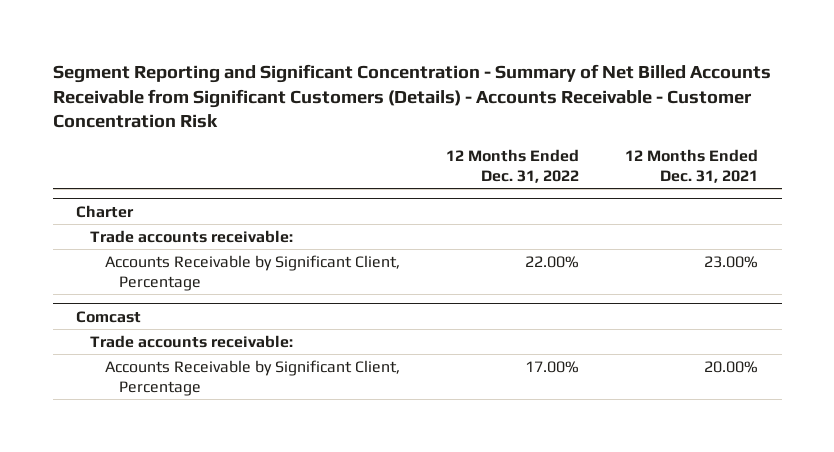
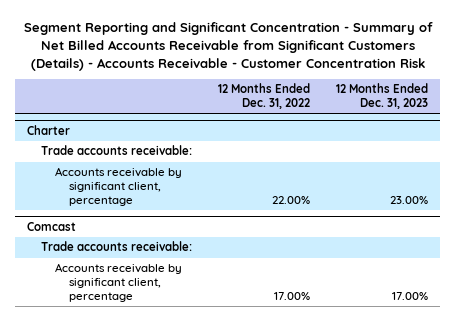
- | 12 Months Ended Dec. 31, 2022 | 12 Months Ended Dec. 31, 2021
+ | 12 Months Ended Dec. 31, 2022 | 12 Months Ended Dec. 31, 2023
@ Charter
- Accounts Receivable by Significant Client, Percentage | 22.00% | 23.00%
+ Accounts receivable by significant client, percentage | 22.00% | 23.00%
@ Comcast
- Accounts Receivable by Significant Client, Percentage | 17.00% | 20.00%
+ Accounts receivable by significant client, percentage | 17.00% | 17.00%

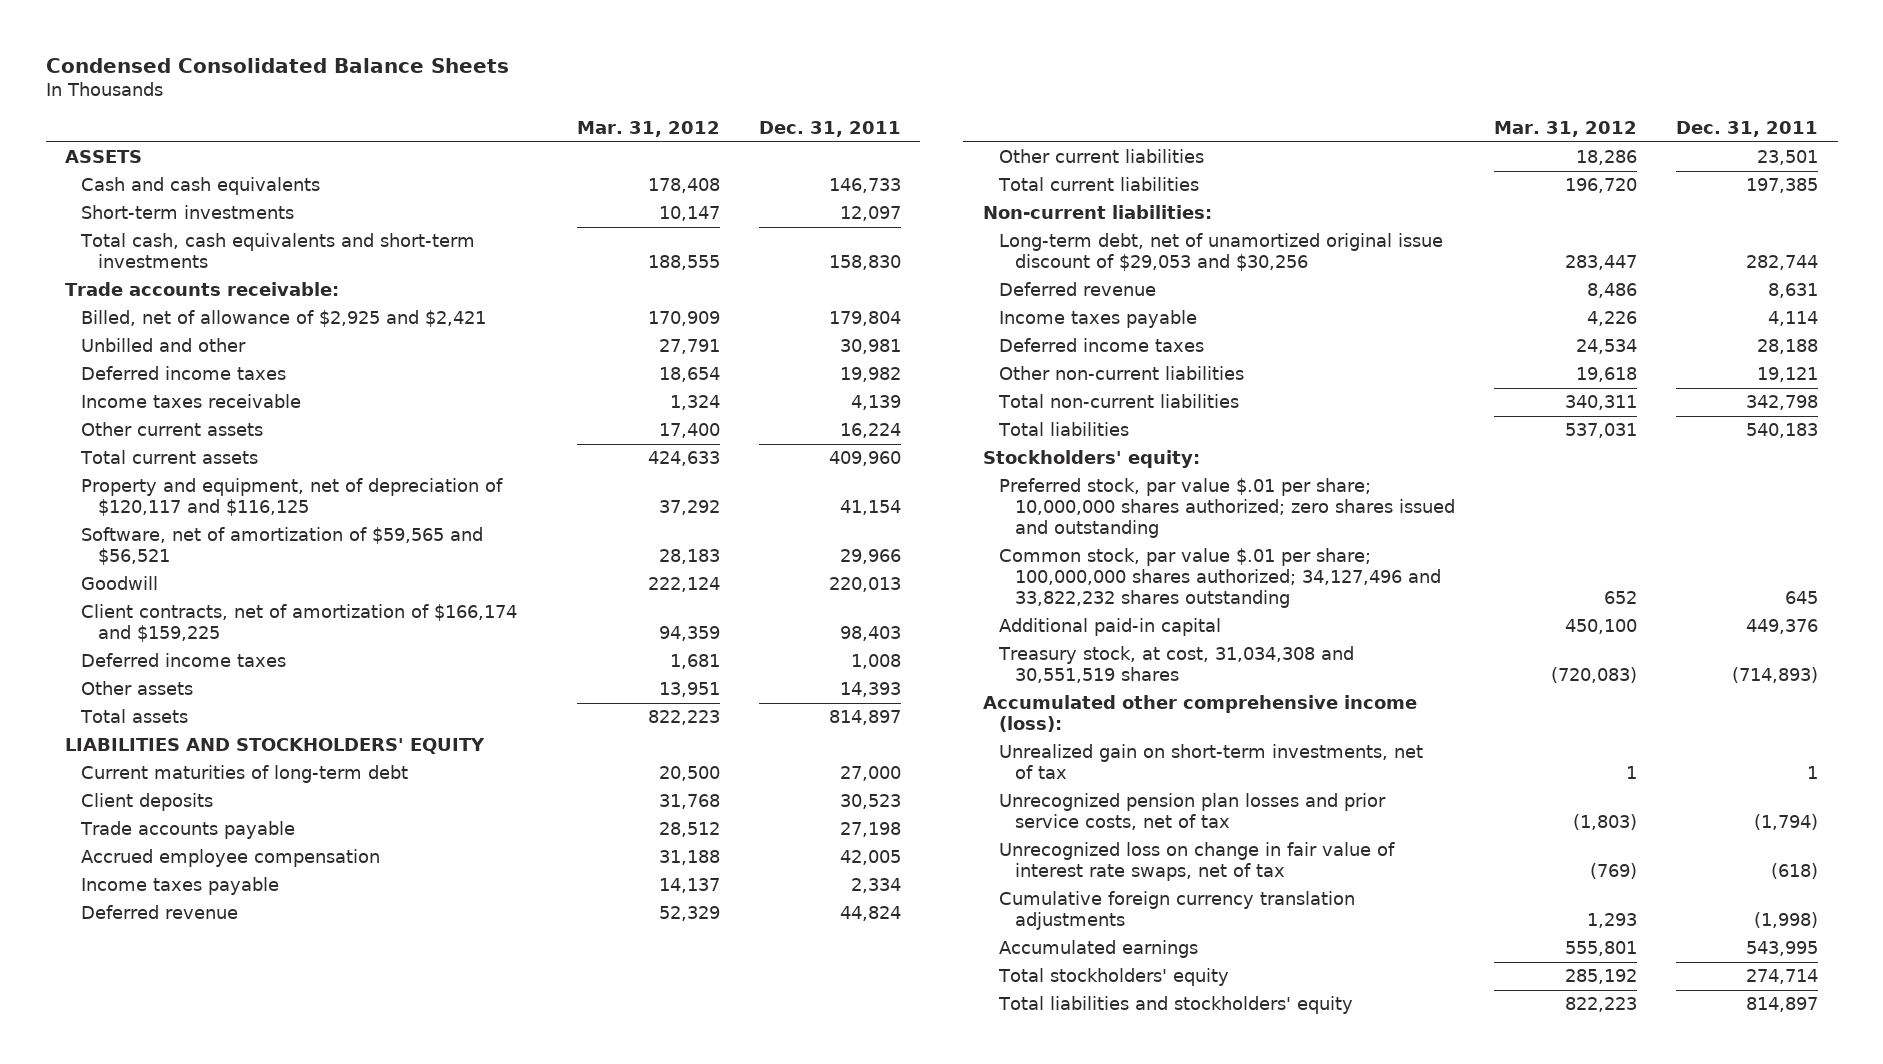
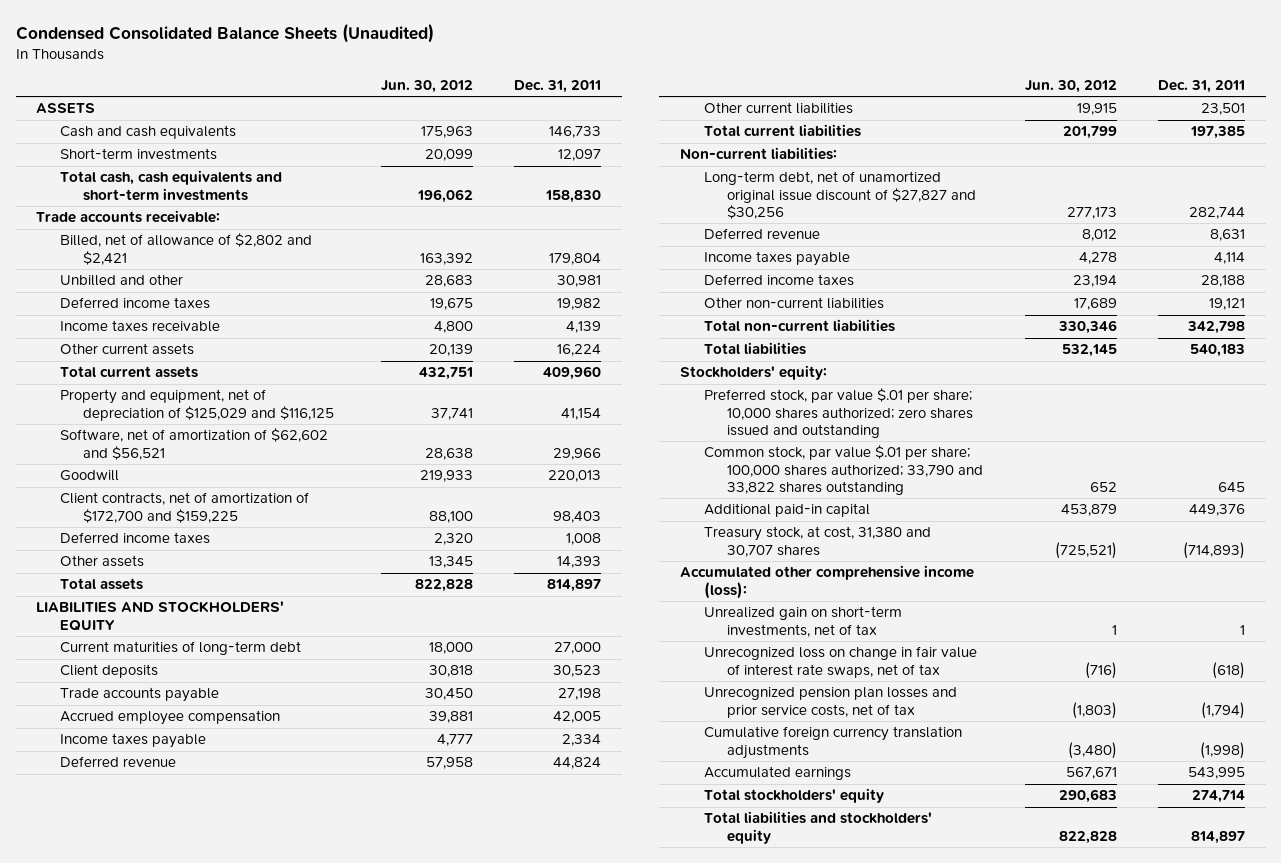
- Condensed Consolidated Balance Sheets
+ Condensed Consolidated Balance Sheets (Unaudited)
- | Mar. 31, 2012 | Dec. 31, 2011
+ | Jun. 30, 2012 | Dec. 31, 2011
- Billed, net of allowance of $2,925 and $2,421 | 170,909 | 179,804
+ Billed, net of allowance of $2,802 and $2,421 | 163,392 | 179,804
- Property and equipment, net of depreciation of $120,117 and $116,125 | 37,292 | 41,154
- Software, net of amortization of $59,565 and $56,521 | 28,183 | 29,966
+ Property and equipment, net of depreciation of $125,029 and $116,125 | 37,741 | 41,154
+ Software, net of amortization of $62,602 and $56,521 | 28,638 | 29,966
- Client contracts, net of amortization of $166,174 and $159,225 | 94,359 | 98,403
+ Client contracts, net of amortization of $172,700 and $159,225 | 88,100 | 98,403
- Long-term debt, net of unamortized original issue discount of $29,053 and $30,256 | 283,447 | 282,744
+ Long-term debt, net of unamortized original issue discount of $27,827 and $30,256 | 277,173 | 282,744
- Preferred stock, par value $.01 per share; 10,000,000 shares authorized; zero shares issued and outstanding
- Common stock, par value $.01 per share; 100,000,000 shares authorized; 34,127,496 and 33,822,232 shares outstanding | 652 | 645
+ Preferred stock, par value $.01 per share; 10,000 shares authorized; zero shares issued and outstanding
+ Common stock, par value $.01 per share; 100,000 shares authorized; 33,790 and 33,822 shares outstanding | 652 | 645
- Treasury stock, at cost, 31,034,308 and 30,551,519 shares | (720,083) | (714,893)
+ Treasury stock, at cost, 31,380 and 30,707 shares | (725,521) | (714,893)
moved down: Unrecognized pension plan losses and prior service costs, net of tax | (1,803) | (1,794)

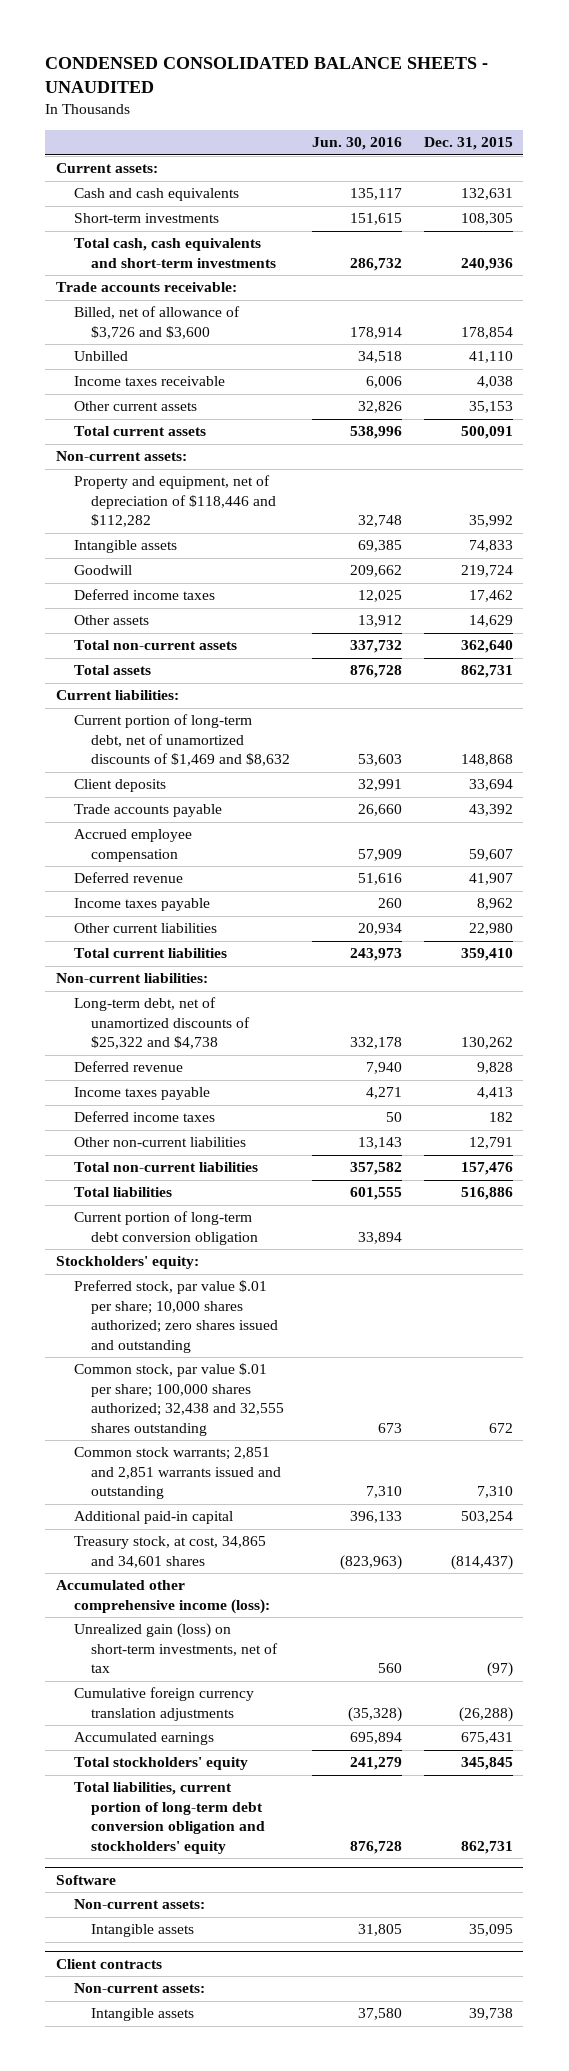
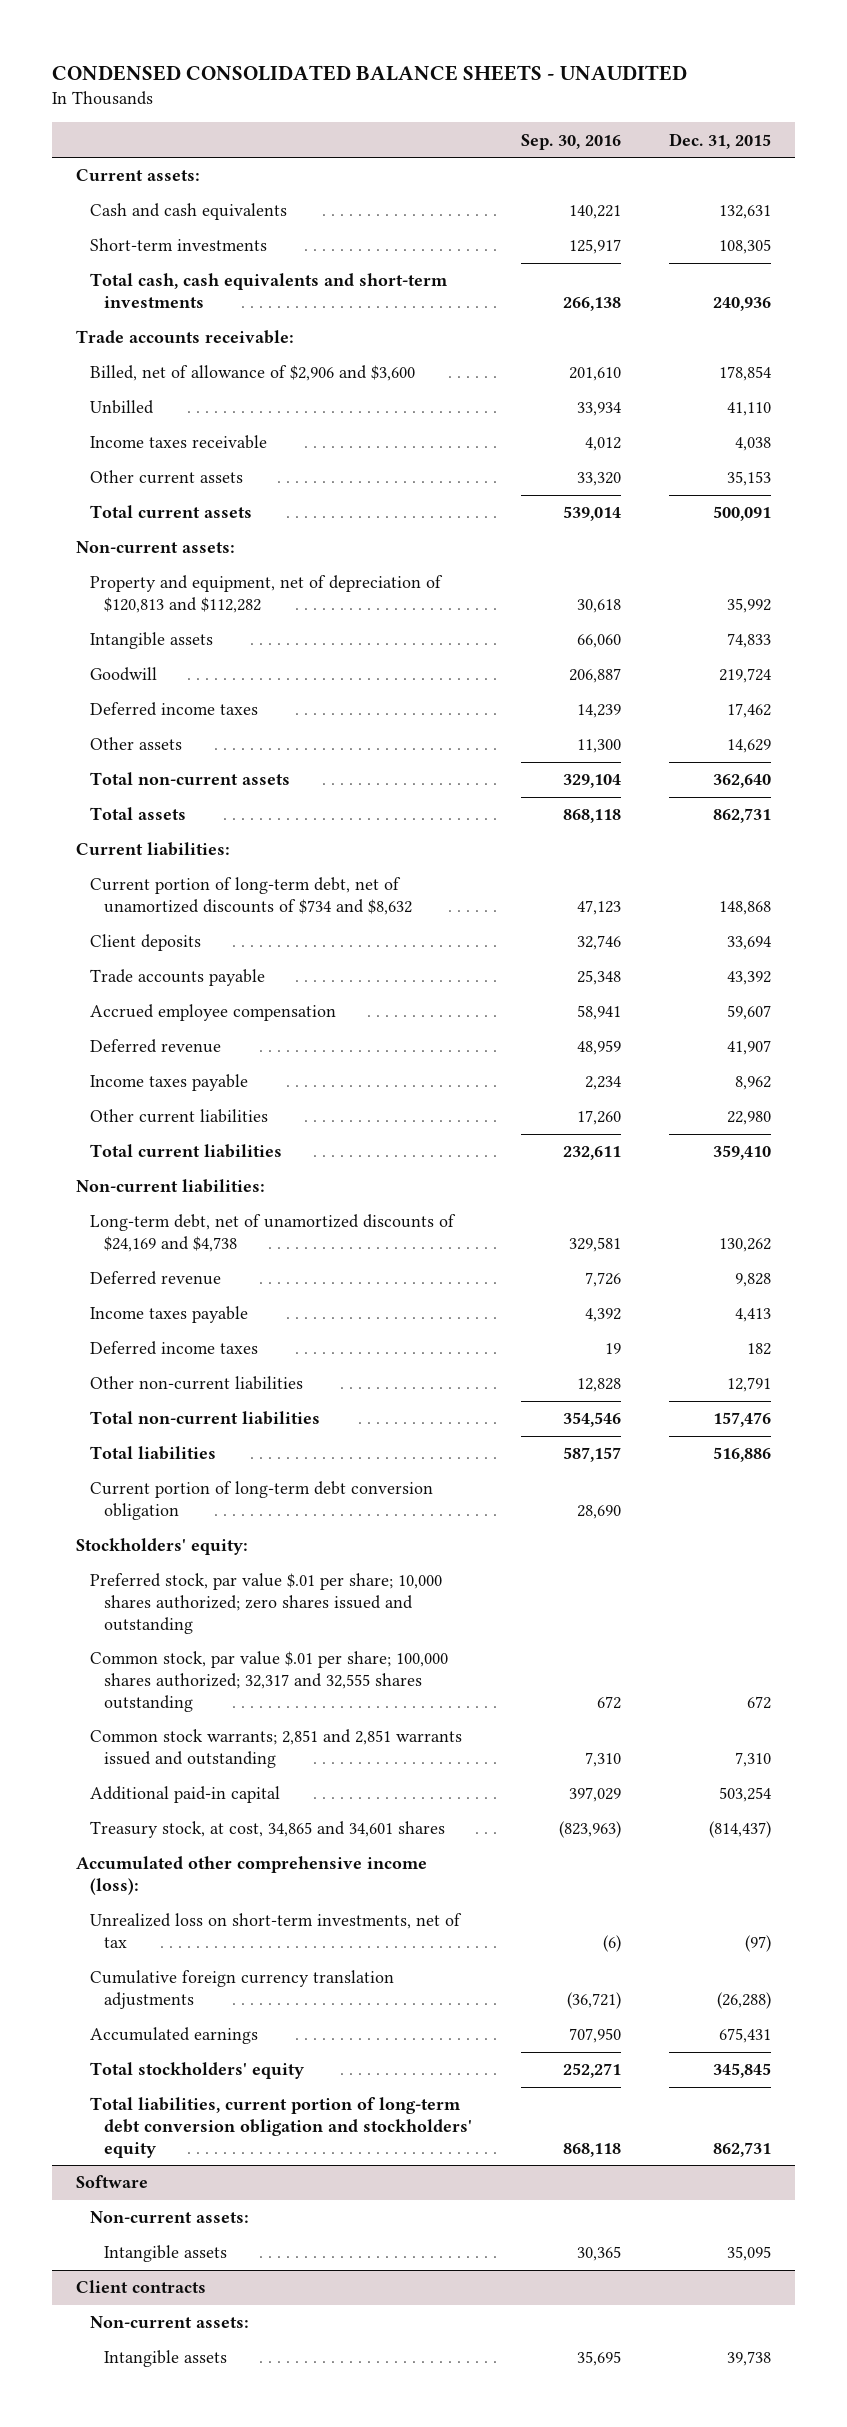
- | Jun. 30, 2016 | Dec. 31, 2015
+ | Sep. 30, 2016 | Dec. 31, 2015
- Billed, net of allowance of $3,726 and $3,600 | 178,914 | 178,854
+ Billed, net of allowance of $2,906 and $3,600 | 201,610 | 178,854
- Property and equipment, net of depreciation of $118,446 and $112,282 | 32,748 | 35,992
+ Property and equipment, net of depreciation of $120,813 and $112,282 | 30,618 | 35,992
- Current portion of long-term debt, net of unamortized discounts of $1,469 and $8,632 | 53,603 | 148,868
+ Current portion of long-term debt, net of unamortized discounts of $734 and $8,632 | 47,123 | 148,868
- Long-term debt, net of unamortized discounts of $25,322 and $4,738 | 332,178 | 130,262
+ Long-term debt, net of unamortized discounts of $24,169 and $4,738 | 329,581 | 130,262
- Common stock, par value $.01 per share; 100,000 shares authorized; 32,438 and 32,555 shares outstanding | 673 | 672
+ Common stock, par value $.01 per share; 100,000 shares authorized; 32,317 and 32,555 shares outstanding | 672 | 672
- Unrealized gain (loss) on short-term investments, net of tax | 560 | (97)
+ Unrealized loss on short-term investments, net of tax | (6) | (97)

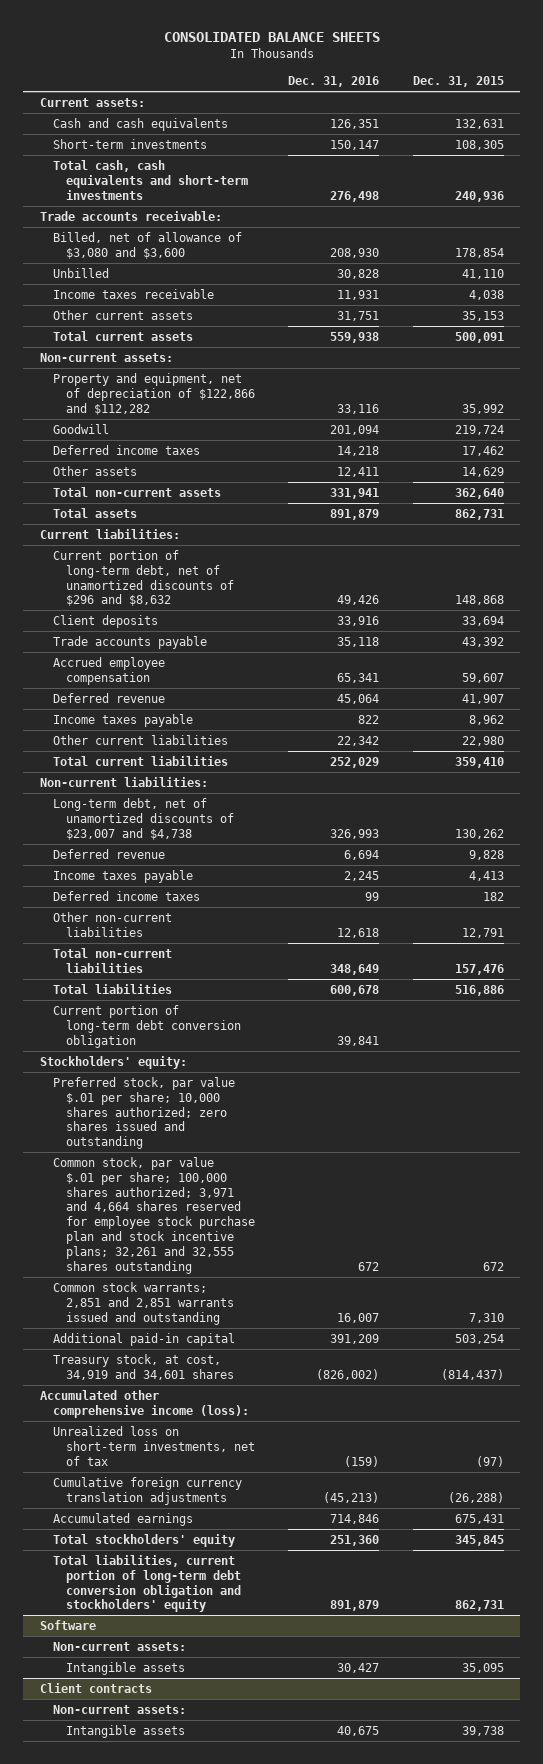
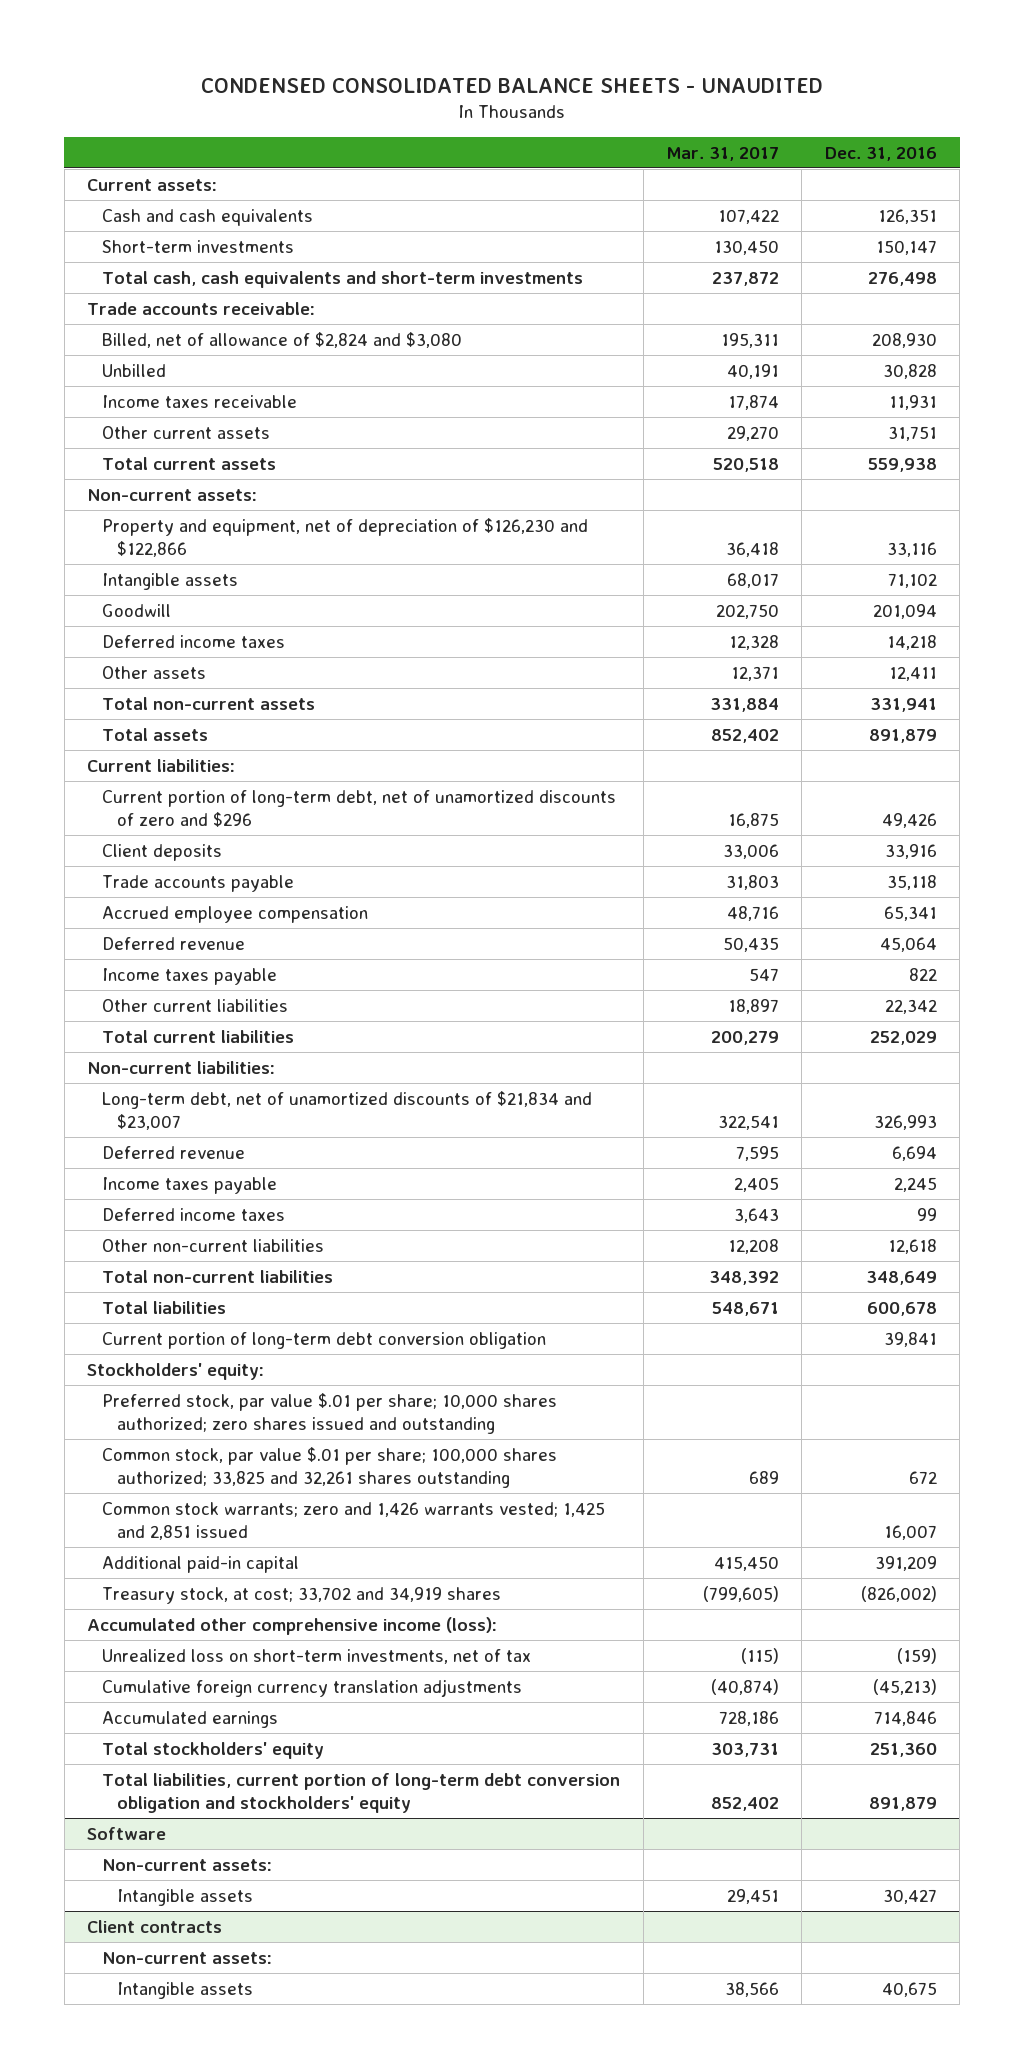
- CONSOLIDATED BALANCE SHEETS
+ CONDENSED CONSOLIDATED BALANCE SHEETS - UNAUDITED
- | Dec. 31, 2016 | Dec. 31, 2015
+ | Mar. 31, 2017 | Dec. 31, 2016
- Billed, net of allowance of $3,080 and $3,600 | 208,930 | 178,854
+ Billed, net of allowance of $2,824 and $3,080 | 195,311 | 208,930
- Property and equipment, net of depreciation of $122,866 and $112,282 | 33,116 | 35,992
+ Property and equipment, net of depreciation of $126,230 and $122,866 | 36,418 | 33,116
+ Intangible assets | 68,017 | 71,102
- Current portion of long-term debt, net of unamortized discounts of $296 and $8,632 | 49,426 | 148,868
+ Current portion of long-term debt, net of unamortized discounts of zero and $296 | 16,875 | 49,426
- Long-term debt, net of unamortized discounts of $23,007 and $4,738 | 326,993 | 130,262
+ Long-term debt, net of unamortized discounts of $21,834 and $23,007 | 322,541 | 326,993
- Common stock, par value $.01 per share; 100,000 shares authorized; 3,971 and 4,664 shares reserved for employee stock purchase plan and stock incentive plans; 32,261 and 32,555 shares outstanding | 672 | 672
- Common stock warrants; 2,851 and 2,851 warrants issued and outstanding | 16,007 | 7,310
+ Common stock, par value $.01 per share; 100,000 shares authorized; 33,825 and 32,261 shares outstanding | 689 | 672
+ Common stock warrants; zero and 1,426 warrants vested; 1,425 and 2,851 issued | | 16,007
- Treasury stock, at cost, 34,919 and 34,601 shares | (826,002) | (814,437)
+ Treasury stock, at cost; 33,702 and 34,919 shares | (799,605) | (826,002)

